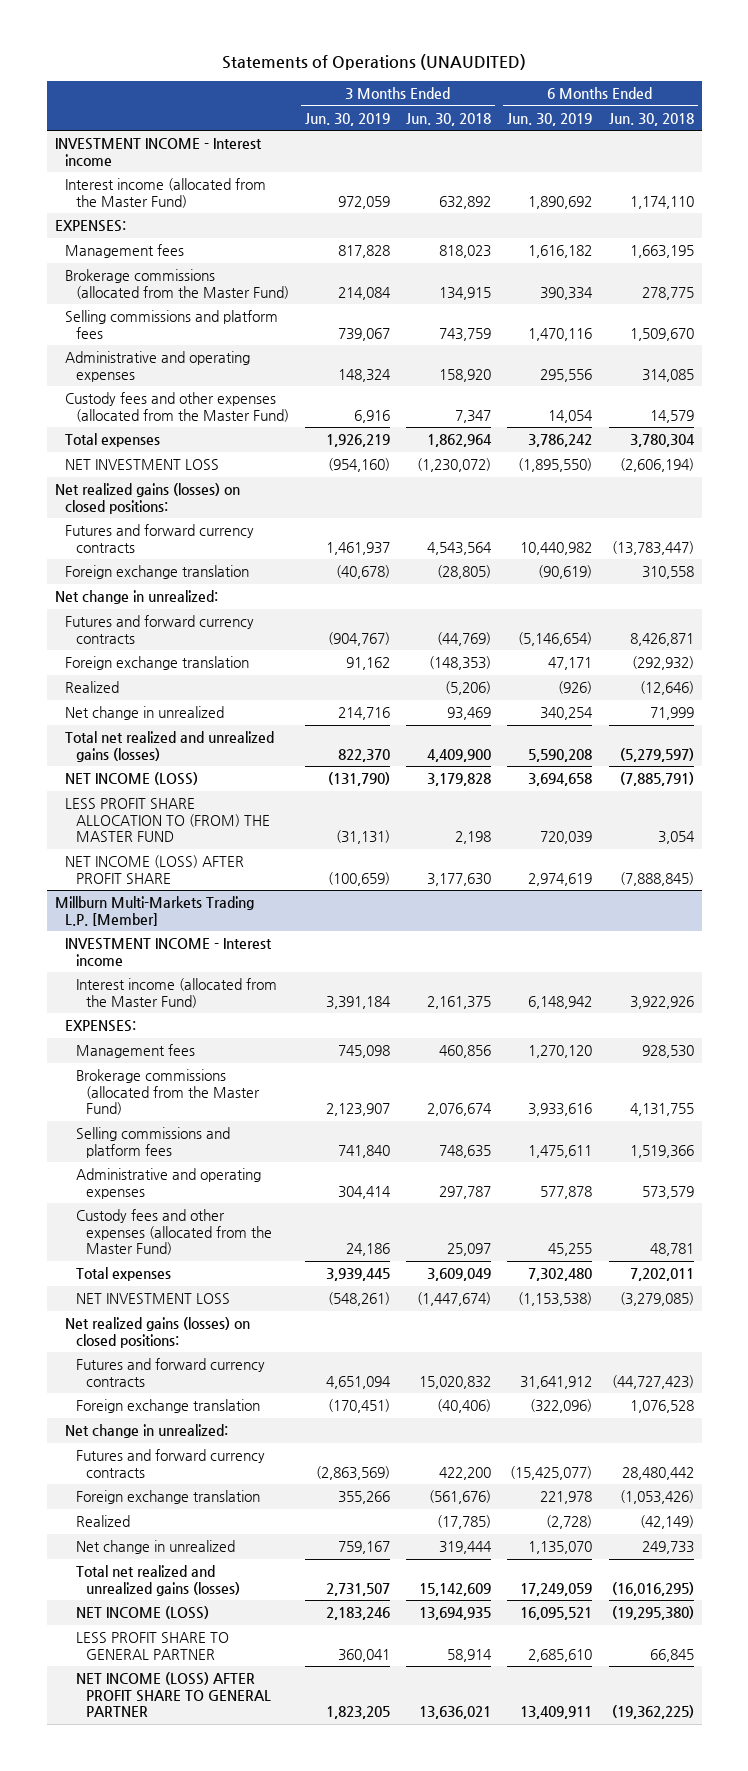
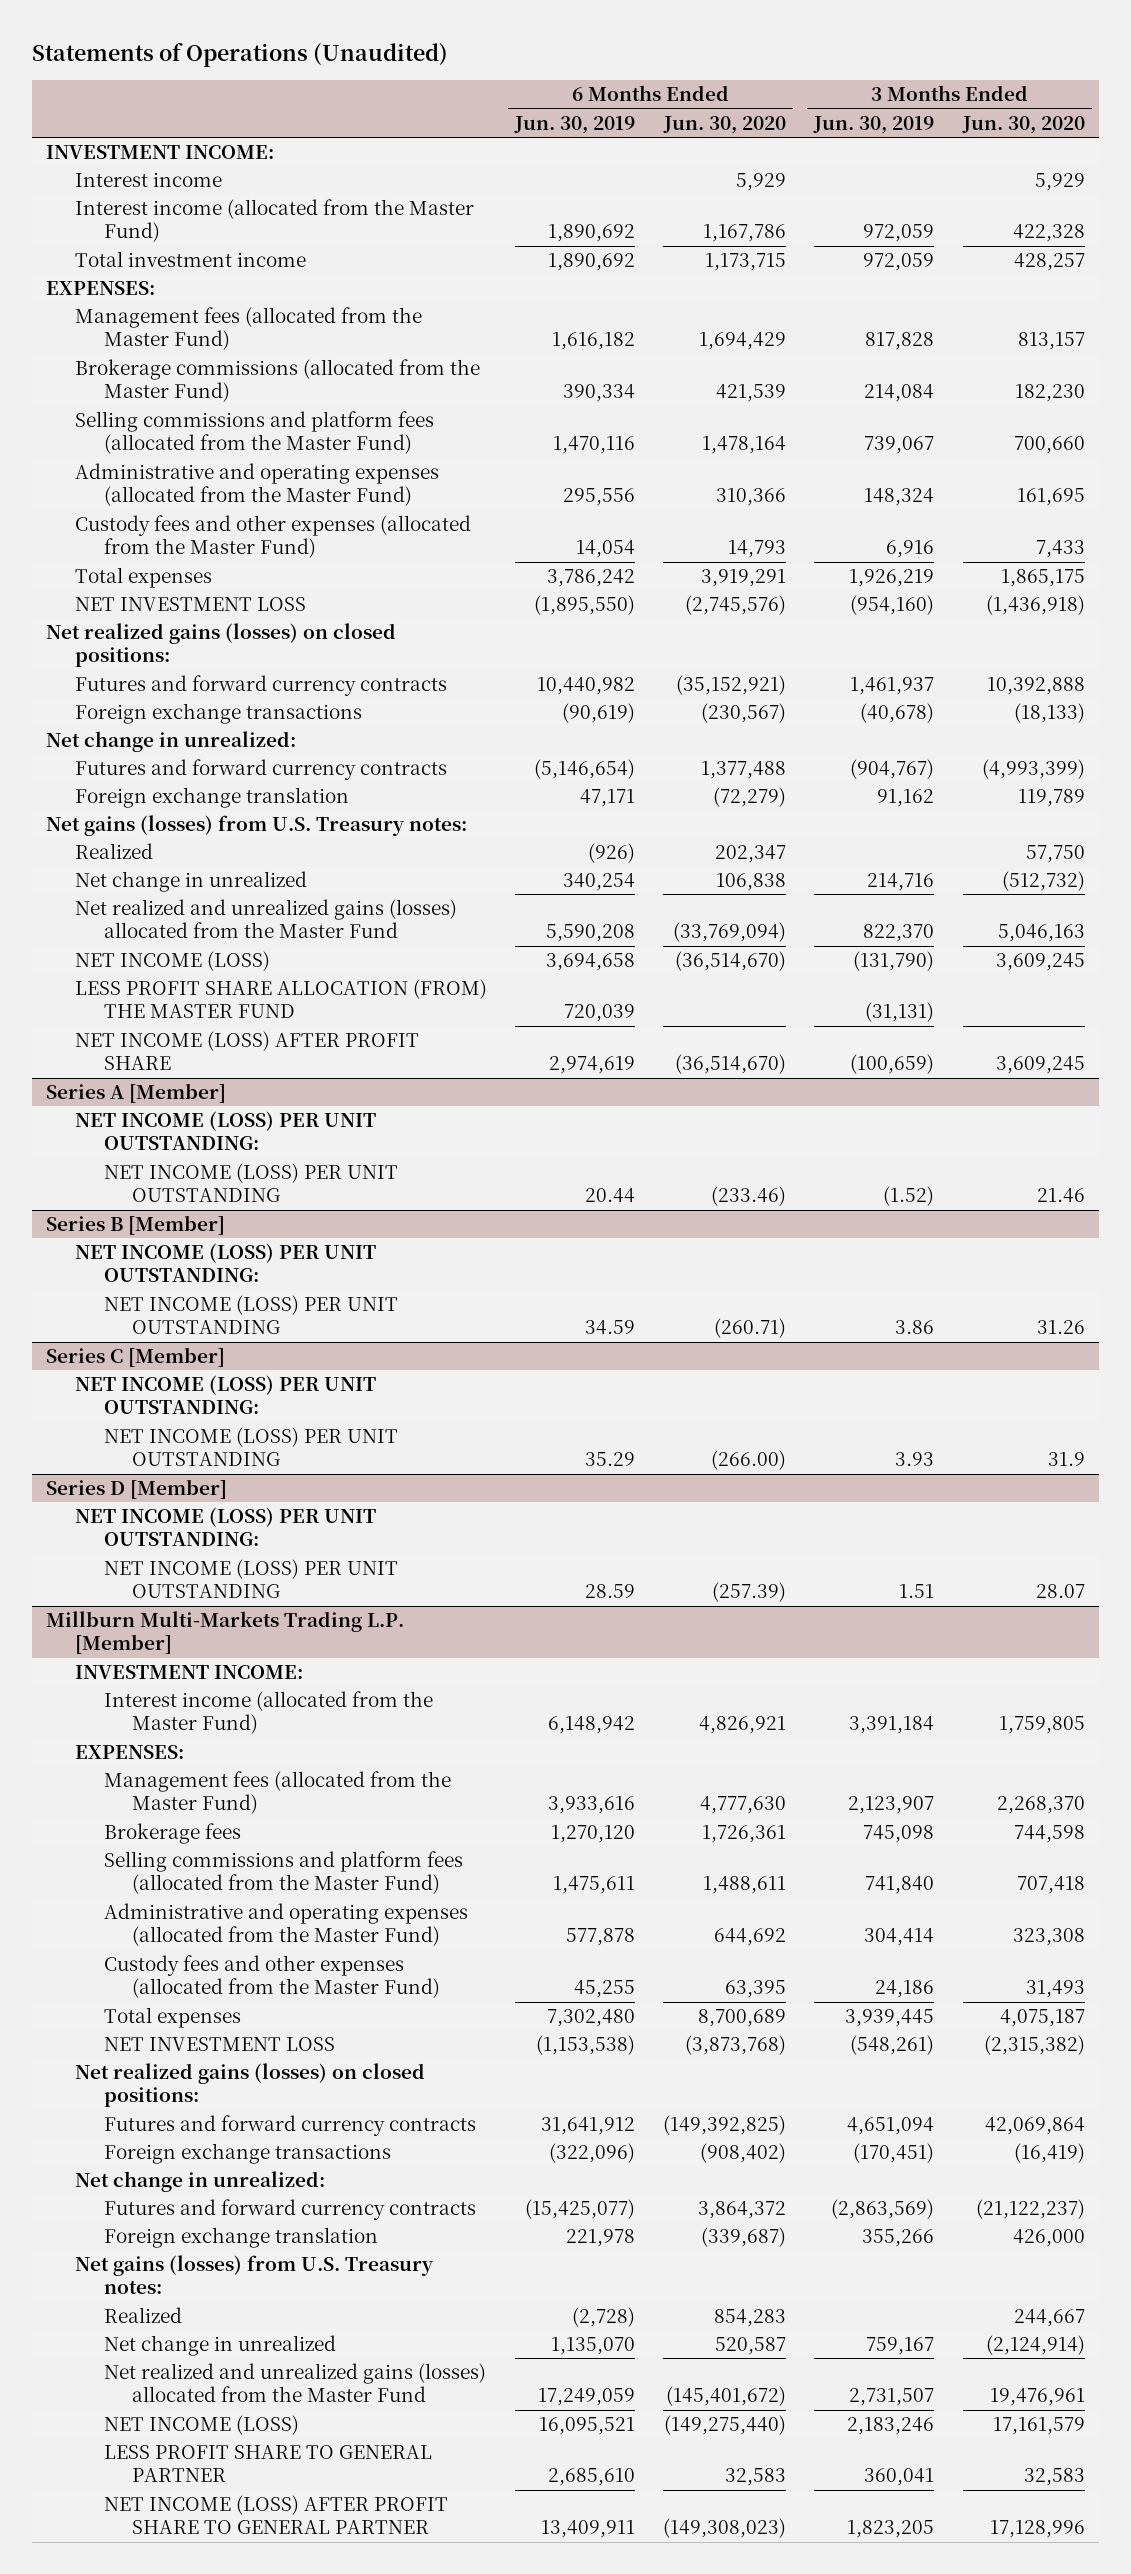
- Statements of Operations (UNAUDITED)
+ Statements of Operations (Unaudited)
- | 3 Months Ended Jun. 30, 2019 | 3 Months Ended Jun. 30, 2018 | 6 Months Ended Jun. 30, 2019 | 6 Months Ended Jun. 30, 2018
+ | 6 Months Ended Jun. 30, 2019 | 6 Months Ended Jun. 30, 2020 | 3 Months Ended Jun. 30, 2019 | 3 Months Ended Jun. 30, 2020
- INVESTMENT INCOME - Interest income
+ INVESTMENT INCOME:
+ Interest income | | 5,929 | | 5,929
+ Total investment income | 1,890,692 | 1,173,715 | 972,059 | 428,257
- Management fees | 817,828 | 818,023 | 1,616,182 | 1,663,195
+ Management fees (allocated from the Master Fund) | 1,616,182 | 1,694,429 | 817,828 | 813,157
- Selling commissions and platform fees | 739,067 | 743,759 | 1,470,116 | 1,509,670
- Administrative and operating expenses | 148,324 | 158,920 | 295,556 | 314,085
+ Selling commissions and platform fees (allocated from the Master Fund) | 1,470,116 | 1,478,164 | 739,067 | 700,660
+ Administrative and operating expenses (allocated from the Master Fund) | 295,556 | 310,366 | 148,324 | 161,695
- Foreign exchange translation | (40,678) | (28,805) | (90,619) | 310,558
+ Foreign exchange transactions | (90,619) | (230,567) | (40,678) | (18,133)
+ Net gains (losses) from U.S. Treasury notes:
- Total net realized and unrealized gains (losses) | 822,370 | 4,409,900 | 5,590,208 | (5,279,597)
+ Net realized and unrealized gains (losses) allocated from the Master Fund | 5,590,208 | (33,769,094) | 822,370 | 5,046,163
- LESS PROFIT SHARE ALLOCATION TO (FROM) THE MASTER FUND | (31,131) | 2,198 | 720,039 | 3,054
+ LESS PROFIT SHARE ALLOCATION (FROM) THE MASTER FUND | 720,039 | | (31,131) |
+ Series A [Member]
+ NET INCOME (LOSS) PER UNIT OUTSTANDING:
+ NET INCOME (LOSS) PER UNIT OUTSTANDING | 20.44 | (233.46) | (1.52) | 21.46
+ Series B [Member]
+ NET INCOME (LOSS) PER UNIT OUTSTANDING:
+ NET INCOME (LOSS) PER UNIT OUTSTANDING | 34.59 | (260.71) | 3.86 | 31.26
+ Series C [Member]
+ NET INCOME (LOSS) PER UNIT OUTSTANDING:
+ NET INCOME (LOSS) PER UNIT OUTSTANDING | 35.29 | (266.00) | 3.93 | 31.9
+ Series D [Member]
+ NET INCOME (LOSS) PER UNIT OUTSTANDING:
+ NET INCOME (LOSS) PER UNIT OUTSTANDING | 28.59 | (257.39) | 1.51 | 28.07
@ Millburn Multi-Markets Trading L.P. [Member]
- INVESTMENT INCOME - Interest income
+ INVESTMENT INCOME:
- Management fees | 745,098 | 460,856 | 1,270,120 | 928,530
- Brokerage commissions (allocated from the Master Fund) | 2,123,907 | 2,076,674 | 3,933,616 | 4,131,755
- Selling commissions and platform fees | 741,840 | 748,635 | 1,475,611 | 1,519,366
- Administrative and operating expenses | 304,414 | 297,787 | 577,878 | 573,579
+ Management fees (allocated from the Master Fund) | 3,933,616 | 4,777,630 | 2,123,907 | 2,268,370
+ Brokerage fees | 1,270,120 | 1,726,361 | 745,098 | 744,598
+ Selling commissions and platform fees (allocated from the Master Fund) | 1,475,611 | 1,488,611 | 741,840 | 707,418
+ Administrative and operating expenses (allocated from the Master Fund) | 577,878 | 644,692 | 304,414 | 323,308
- Foreign exchange translation | (170,451) | (40,406) | (322,096) | 1,076,528
+ Foreign exchange transactions | (322,096) | (908,402) | (170,451) | (16,419)
+ Net gains (losses) from U.S. Treasury notes:
- Total net realized and unrealized gains (losses) | 2,731,507 | 15,142,609 | 17,249,059 | (16,016,295)
+ Net realized and unrealized gains (losses) allocated from the Master Fund | 17,249,059 | (145,401,672) | 2,731,507 | 19,476,961

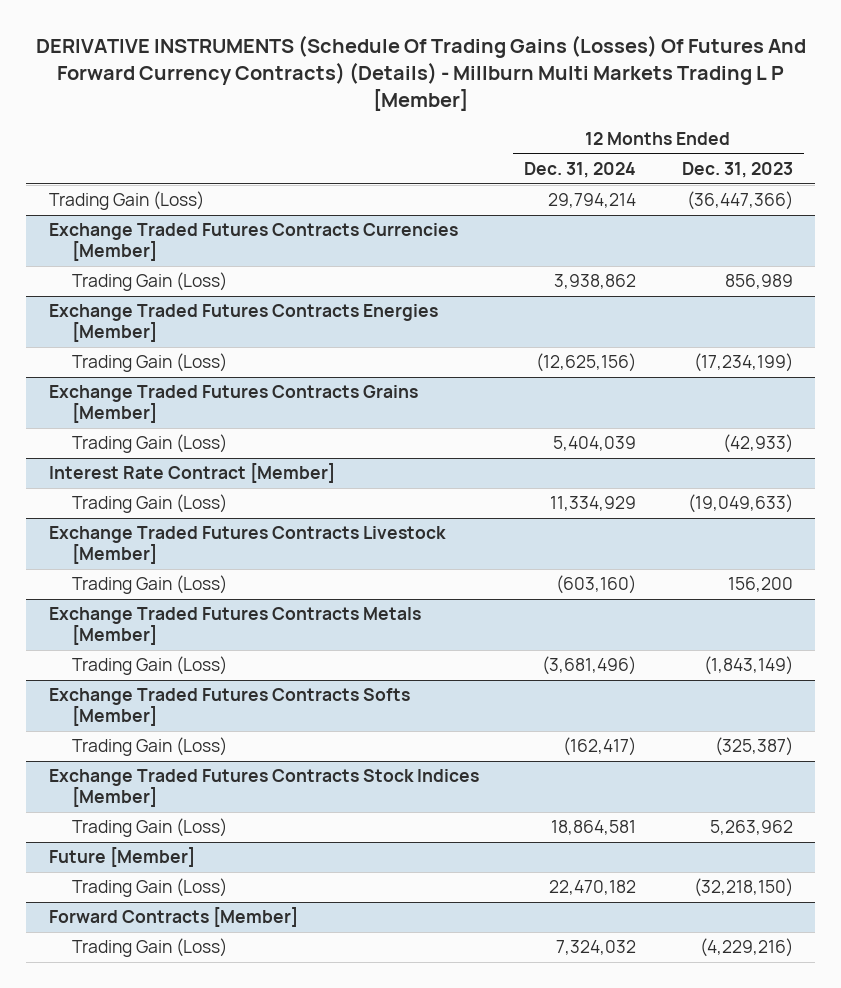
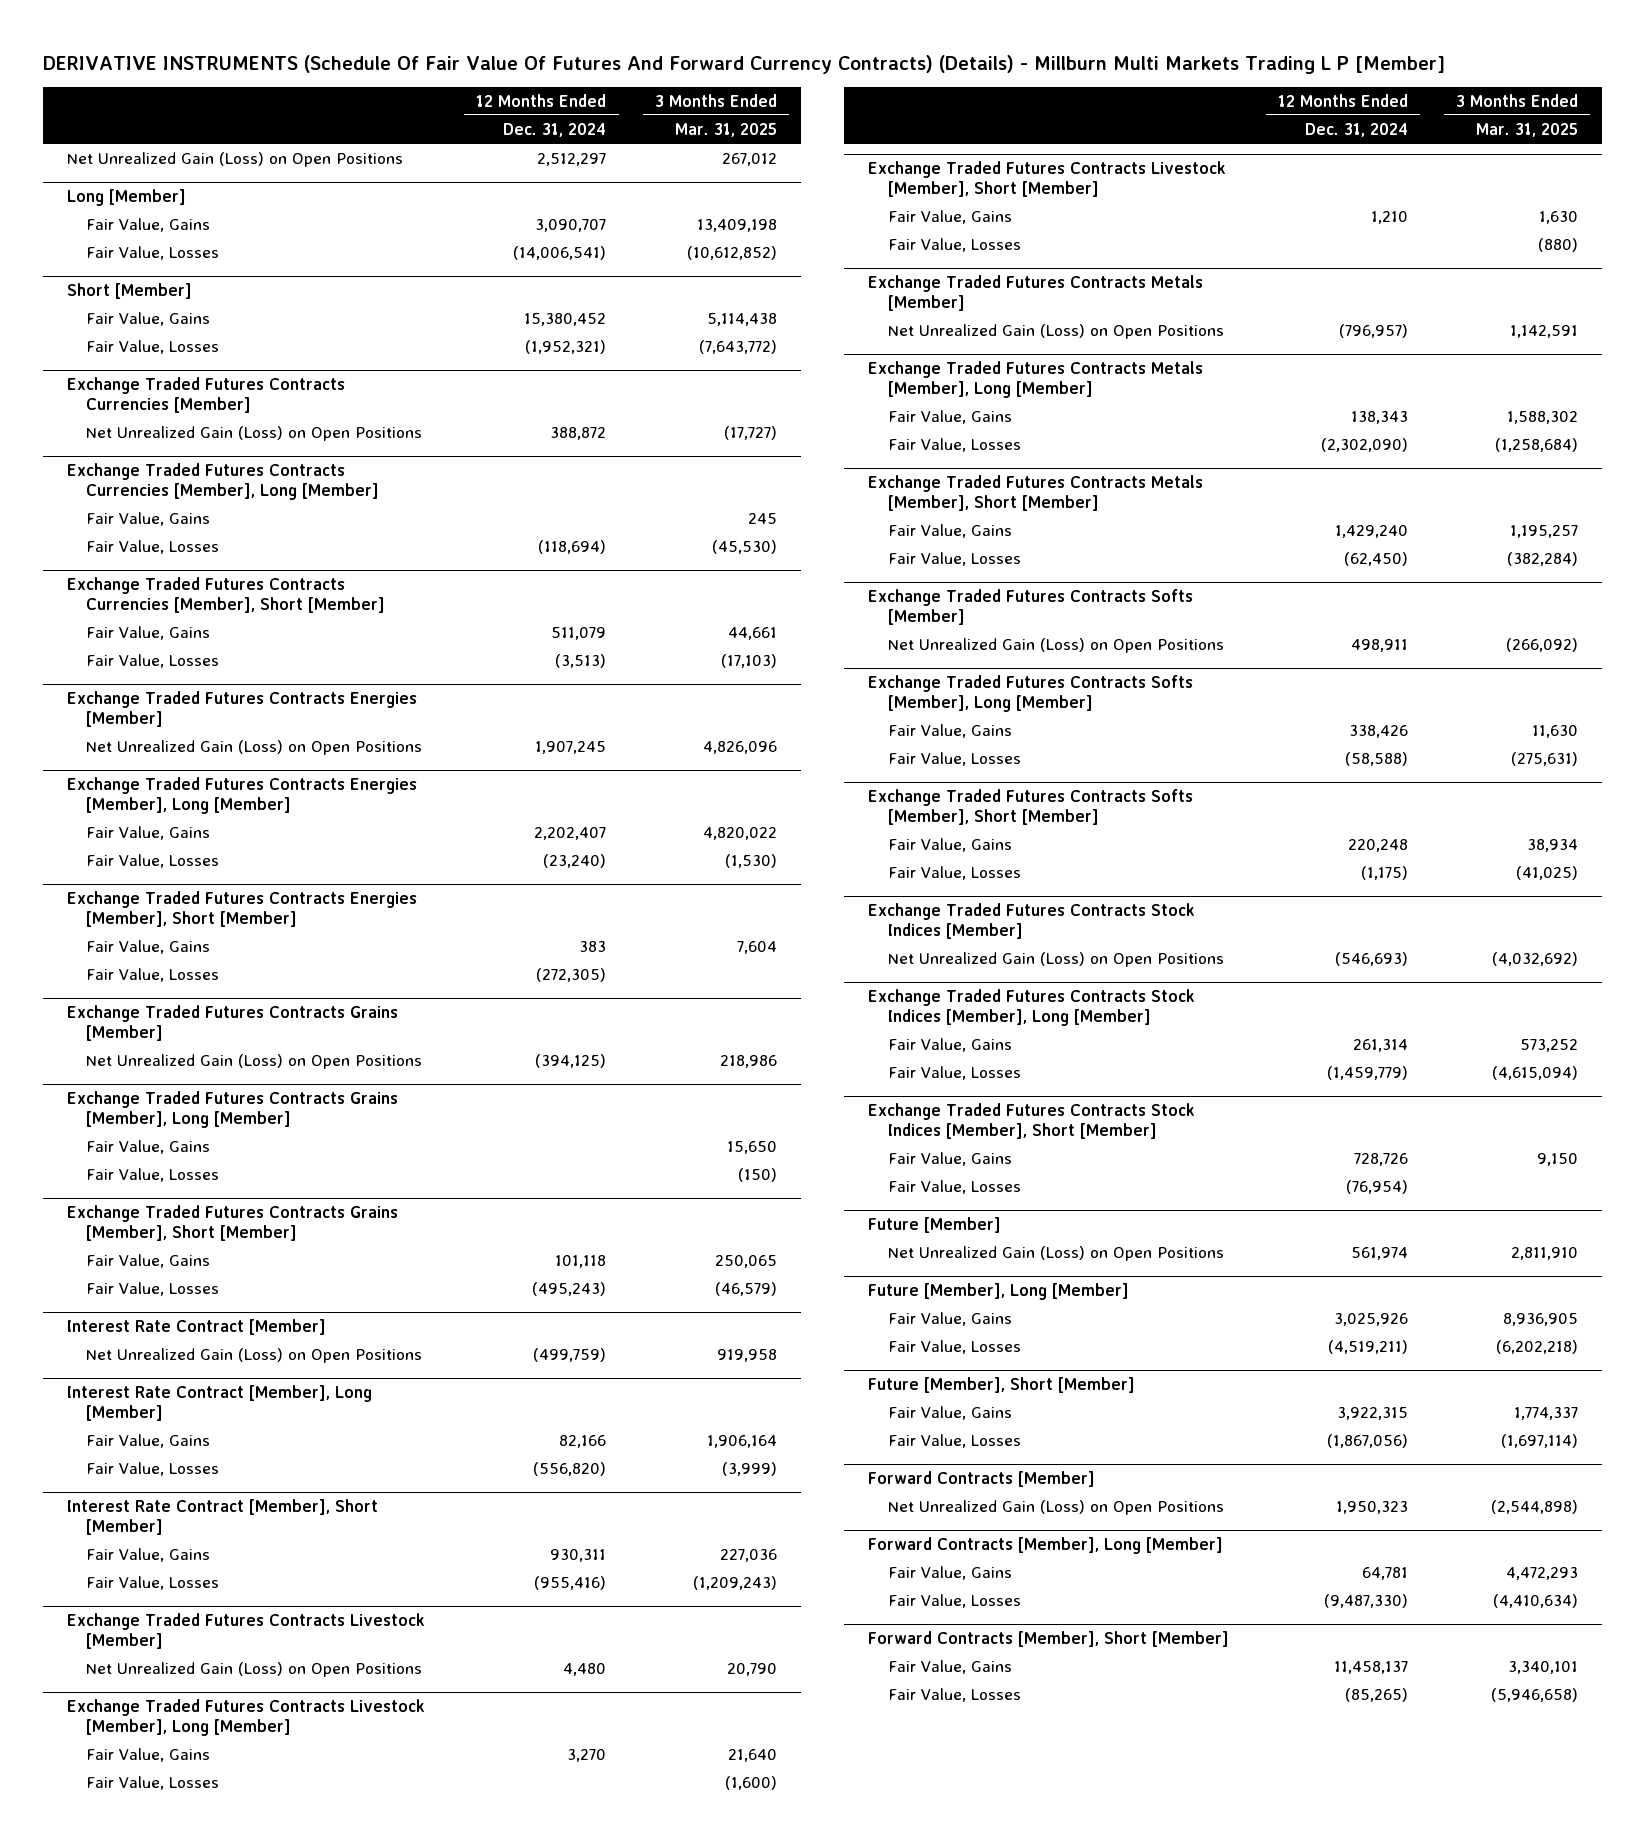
- DERIVATIVE INSTRUMENTS (Schedule Of Trading Gains (Losses) Of Futures And Forward Currency Contracts) (Details) - Millburn Multi Markets Trading L P [Member]
+ DERIVATIVE INSTRUMENTS (Schedule Of Fair Value Of Futures And Forward Currency Contracts) (Details) - Millburn Multi Markets Trading L P [Member]
- | 12 Months Ended Dec. 31, 2024 | 12 Months Ended Dec. 31, 2023
+ | 12 Months Ended Dec. 31, 2024 | 3 Months Ended Mar. 31, 2025
- Trading Gain (Loss) | 29,794,214 | (36,447,366)
+ Net Unrealized Gain (Loss) on Open Positions | 2,512,297 | 267,012
+ Long [Member]
+ Fair Value, Gains | 3,090,707 | 13,409,198
+ Fair Value, Losses | (14,006,541) | (10,612,852)
+ Short [Member]
+ Fair Value, Gains | 15,380,452 | 5,114,438
+ Fair Value, Losses | (1,952,321) | (7,643,772)
@ Exchange Traded Futures Contracts Currencies [Member]
- Trading Gain (Loss) | 3,938,862 | 856,989
+ Net Unrealized Gain (Loss) on Open Positions | 388,872 | (17,727)
+ Exchange Traded Futures Contracts Currencies [Member], Long [Member]
+ Fair Value, Gains | | 245
+ Fair Value, Losses | (118,694) | (45,530)
+ Exchange Traded Futures Contracts Currencies [Member], Short [Member]
+ Fair Value, Gains | 511,079 | 44,661
+ Fair Value, Losses | (3,513) | (17,103)
@ Exchange Traded Futures Contracts Energies [Member]
- Trading Gain (Loss) | (12,625,156) | (17,234,199)
+ Net Unrealized Gain (Loss) on Open Positions | 1,907,245 | 4,826,096
+ Exchange Traded Futures Contracts Energies [Member], Long [Member]
+ Fair Value, Gains | 2,202,407 | 4,820,022
+ Fair Value, Losses | (23,240) | (1,530)
+ Exchange Traded Futures Contracts Energies [Member], Short [Member]
+ Fair Value, Gains | 383 | 7,604
+ Fair Value, Losses | (272,305) |
@ Exchange Traded Futures Contracts Grains [Member]
- Trading Gain (Loss) | 5,404,039 | (42,933)
+ Net Unrealized Gain (Loss) on Open Positions | (394,125) | 218,986
+ Exchange Traded Futures Contracts Grains [Member], Long [Member]
+ Fair Value, Gains | | 15,650
+ Fair Value, Losses | | (150)
+ Exchange Traded Futures Contracts Grains [Member], Short [Member]
+ Fair Value, Gains | 101,118 | 250,065
+ Fair Value, Losses | (495,243) | (46,579)
@ Interest Rate Contract [Member]
- Trading Gain (Loss) | 11,334,929 | (19,049,633)
+ Net Unrealized Gain (Loss) on Open Positions | (499,759) | 919,958
+ Interest Rate Contract [Member], Long [Member]
+ Fair Value, Gains | 82,166 | 1,906,164
+ Fair Value, Losses | (556,820) | (3,999)
+ Interest Rate Contract [Member], Short [Member]
+ Fair Value, Gains | 930,311 | 227,036
+ Fair Value, Losses | (955,416) | (1,209,243)
@ Exchange Traded Futures Contracts Livestock [Member]
- Trading Gain (Loss) | (603,160) | 156,200
+ Net Unrealized Gain (Loss) on Open Positions | 4,480 | 20,790
+ Exchange Traded Futures Contracts Livestock [Member], Long [Member]
+ Fair Value, Gains | 3,270 | 21,640
+ Fair Value, Losses | | (1,600)
+ Exchange Traded Futures Contracts Livestock [Member], Short [Member]
+ Fair Value, Gains | 1,210 | 1,630
+ Fair Value, Losses | | (880)
@ Exchange Traded Futures Contracts Metals [Member]
- Trading Gain (Loss) | (3,681,496) | (1,843,149)
+ Net Unrealized Gain (Loss) on Open Positions | (796,957) | 1,142,591
+ Exchange Traded Futures Contracts Metals [Member], Long [Member]
+ Fair Value, Gains | 138,343 | 1,588,302
+ Fair Value, Losses | (2,302,090) | (1,258,684)
+ Exchange Traded Futures Contracts Metals [Member], Short [Member]
+ Fair Value, Gains | 1,429,240 | 1,195,257
+ Fair Value, Losses | (62,450) | (382,284)
@ Exchange Traded Futures Contracts Softs [Member]
- Trading Gain (Loss) | (162,417) | (325,387)
+ Net Unrealized Gain (Loss) on Open Positions | 498,911 | (266,092)
+ Exchange Traded Futures Contracts Softs [Member], Long [Member]
+ Fair Value, Gains | 338,426 | 11,630
+ Fair Value, Losses | (58,588) | (275,631)
+ Exchange Traded Futures Contracts Softs [Member], Short [Member]
+ Fair Value, Gains | 220,248 | 38,934
+ Fair Value, Losses | (1,175) | (41,025)
@ Exchange Traded Futures Contracts Stock Indices [Member]
- Trading Gain (Loss) | 18,864,581 | 5,263,962
+ Net Unrealized Gain (Loss) on Open Positions | (546,693) | (4,032,692)
+ Exchange Traded Futures Contracts Stock Indices [Member], Long [Member]
+ Fair Value, Gains | 261,314 | 573,252
+ Fair Value, Losses | (1,459,779) | (4,615,094)
+ Exchange Traded Futures Contracts Stock Indices [Member], Short [Member]
+ Fair Value, Gains | 728,726 | 9,150
+ Fair Value, Losses | (76,954) |
@ Future [Member]
- Trading Gain (Loss) | 22,470,182 | (32,218,150)
+ Net Unrealized Gain (Loss) on Open Positions | 561,974 | 2,811,910
+ Future [Member], Long [Member]
+ Fair Value, Gains | 3,025,926 | 8,936,905
+ Fair Value, Losses | (4,519,211) | (6,202,218)
+ Future [Member], Short [Member]
+ Fair Value, Gains | 3,922,315 | 1,774,337
+ Fair Value, Losses | (1,867,056) | (1,697,114)
@ Forward Contracts [Member]
- Trading Gain (Loss) | 7,324,032 | (4,229,216)
+ Net Unrealized Gain (Loss) on Open Positions | 1,950,323 | (2,544,898)
+ Forward Contracts [Member], Long [Member]
+ Fair Value, Gains | 64,781 | 4,472,293
+ Fair Value, Losses | (9,487,330) | (4,410,634)
+ Forward Contracts [Member], Short [Member]
+ Fair Value, Gains | 11,458,137 | 3,340,101
+ Fair Value, Losses | (85,265) | (5,946,658)

